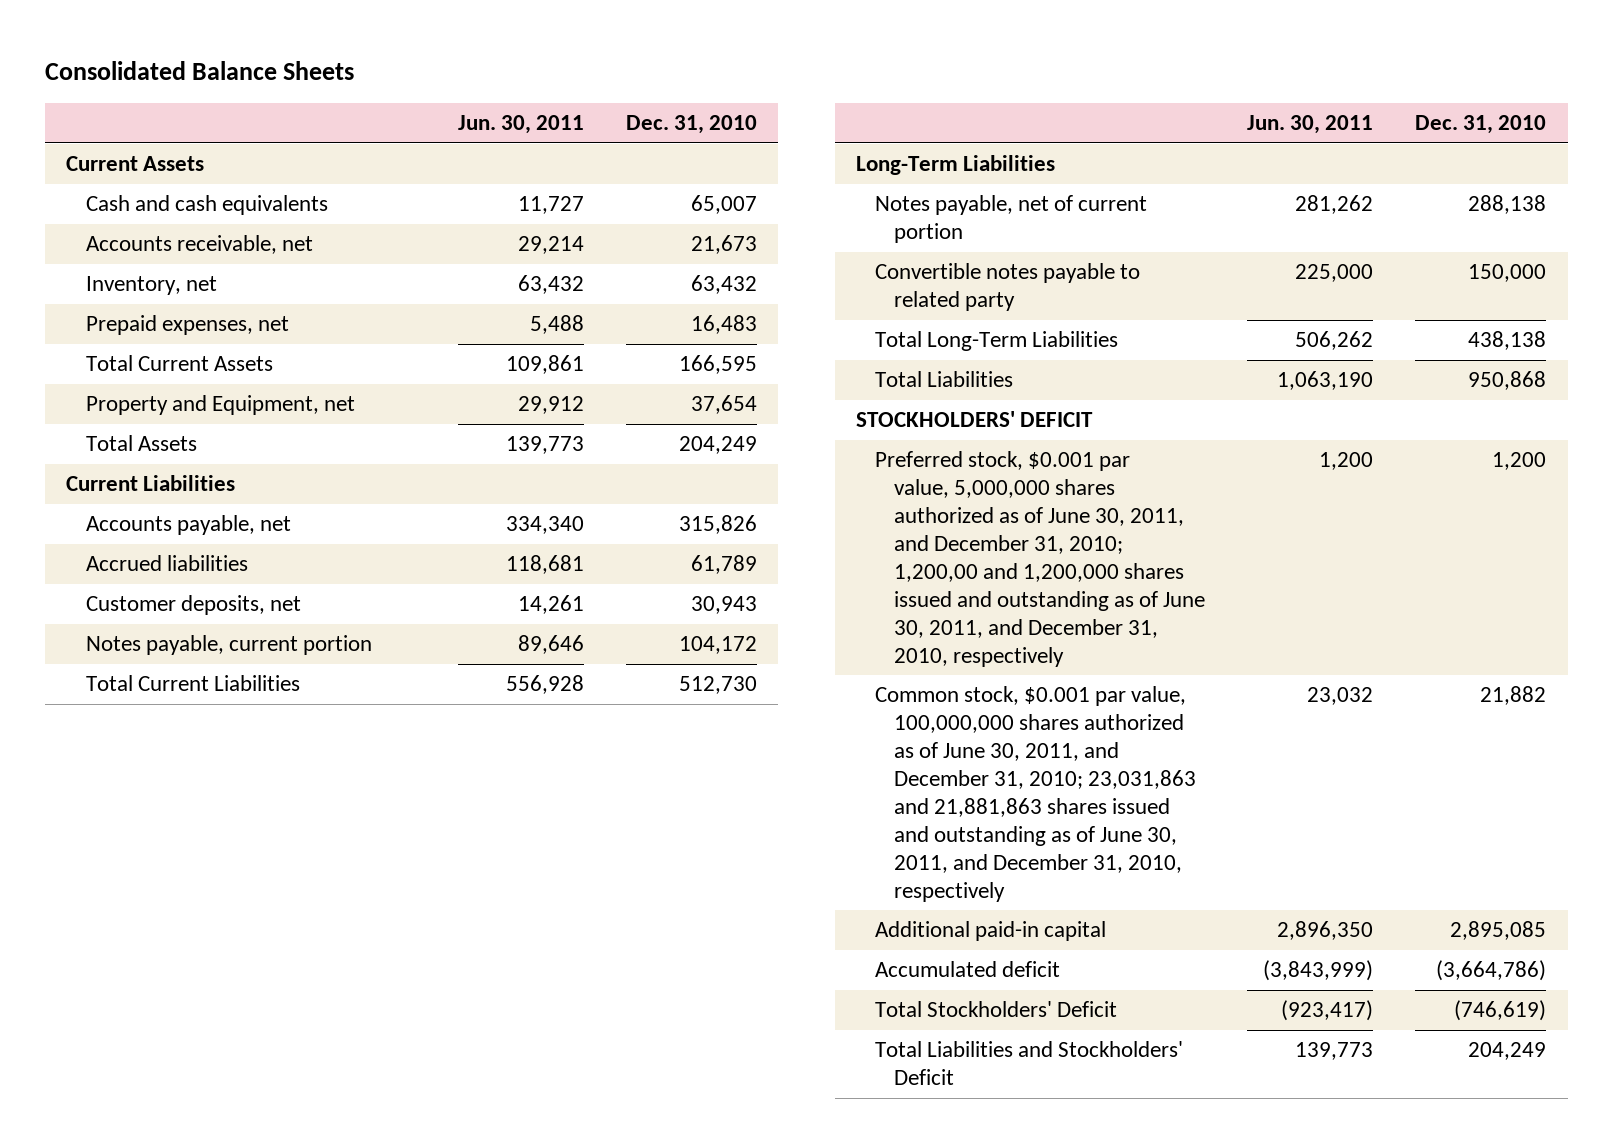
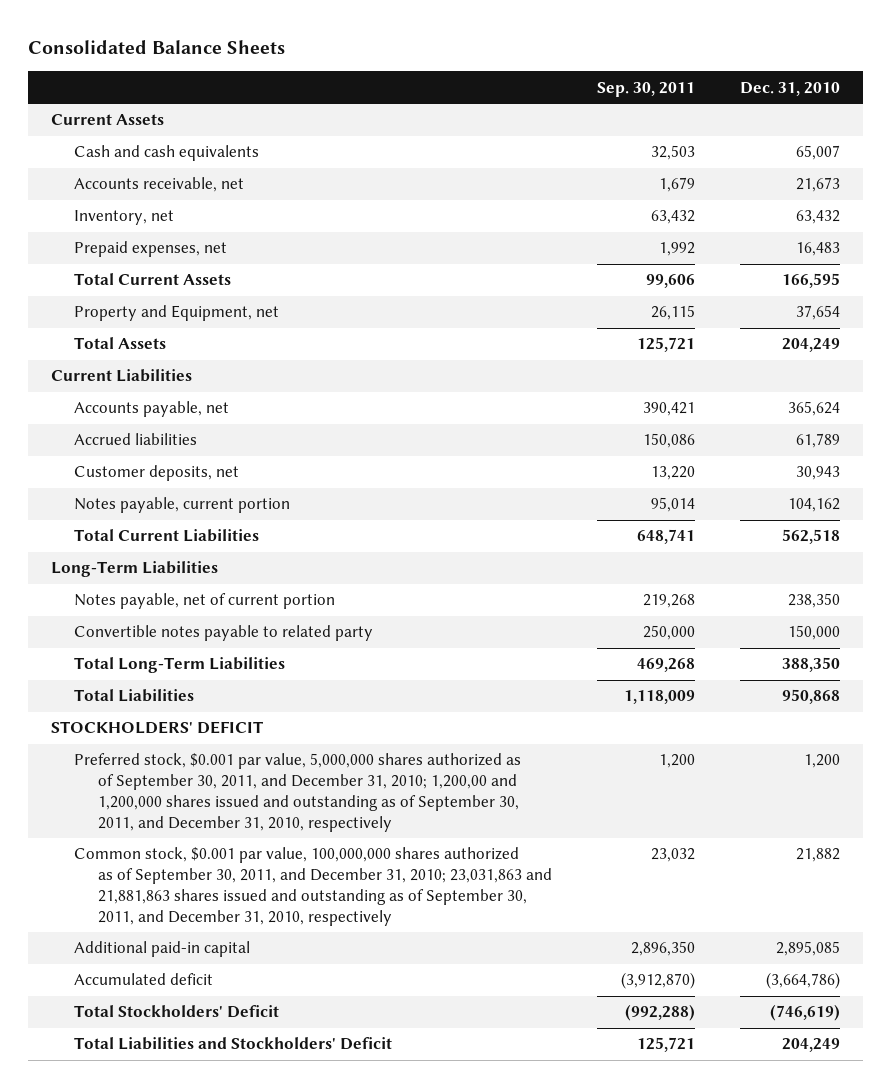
- | Jun. 30, 2011 | Dec. 31, 2010
+ | Sep. 30, 2011 | Dec. 31, 2010
- Accounts payable, net | 334,340 | 315,826
+ Accounts payable, net | 390,421 | 365,624
- Notes payable, current portion | 89,646 | 104,172
- Total Current Liabilities | 556,928 | 512,730
+ Notes payable, current portion | 95,014 | 104,162
+ Total Current Liabilities | 648,741 | 562,518
- Notes payable, net of current portion | 281,262 | 288,138
+ Notes payable, net of current portion | 219,268 | 238,350
- Total Long-Term Liabilities | 506,262 | 438,138
+ Total Long-Term Liabilities | 469,268 | 388,350
- Preferred stock, $0.001 par value, 5,000,000 shares authorized as of June 30, 2011, and December 31, 2010; 1,200,00 and 1,200,000 shares issued and outstanding as of June 30, 2011, and December 31, 2010, respectively | 1,200 | 1,200
- Common stock, $0.001 par value, 100,000,000 shares authorized as of June 30, 2011, and December 31, 2010; 23,031,863 and 21,881,863 shares issued and outstanding as of June 30, 2011, and December 31, 2010, respectively | 23,032 | 21,882
+ Preferred stock, $0.001 par value, 5,000,000 shares authorized as of September 30, 2011, and December 31, 2010; 1,200,00 and 1,200,000 shares issued and outstanding as of September 30, 2011, and December 31, 2010, respectively | 1,200 | 1,200
+ Common stock, $0.001 par value, 100,000,000 shares authorized as of September 30, 2011, and December 31, 2010; 23,031,863 and 21,881,863 shares issued and outstanding as of September 30, 2011, and December 31, 2010, respectively | 23,032 | 21,882

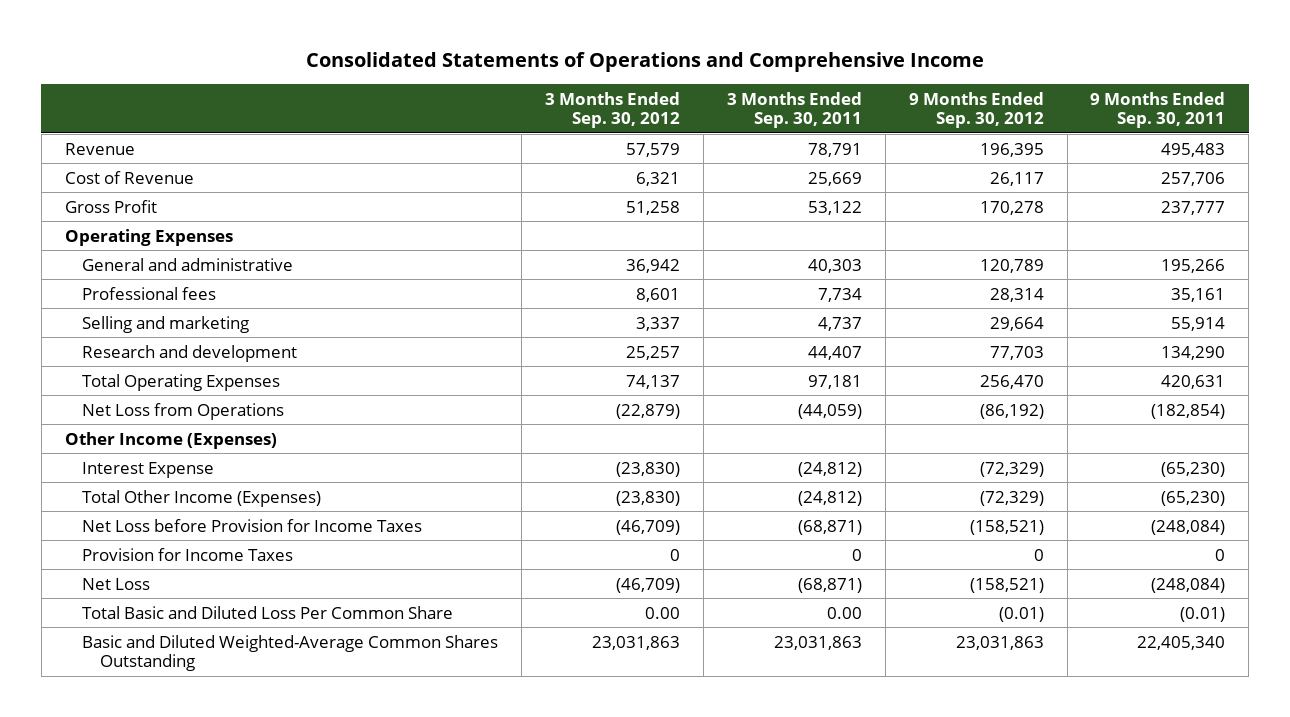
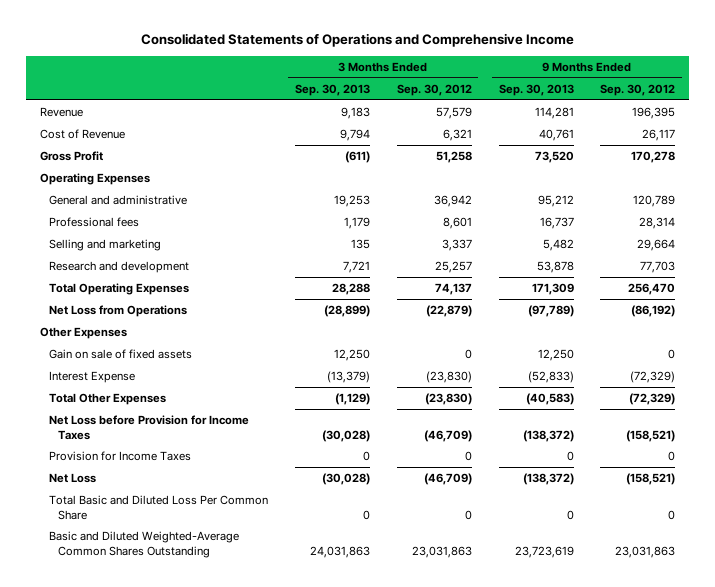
- | 3 Months Ended Sep. 30, 2012 | 3 Months Ended Sep. 30, 2011 | 9 Months Ended Sep. 30, 2012 | 9 Months Ended Sep. 30, 2011
+ | 3 Months Ended Sep. 30, 2013 | 3 Months Ended Sep. 30, 2012 | 9 Months Ended Sep. 30, 2013 | 9 Months Ended Sep. 30, 2012
- Other Income (Expenses)
+ Other Expenses
+ Gain on sale of fixed assets | 12,250 | 0 | 12,250 | 0
- Total Other Income (Expenses) | (23,830) | (24,812) | (72,329) | (65,230)
+ Total Other Expenses | (1,129) | (23,830) | (40,583) | (72,329)
- Total Basic and Diluted Loss Per Common Share | 0.00 | 0.00 | (0.01) | (0.01)
+ Total Basic and Diluted Loss Per Common Share | 0 | 0 | 0 | 0

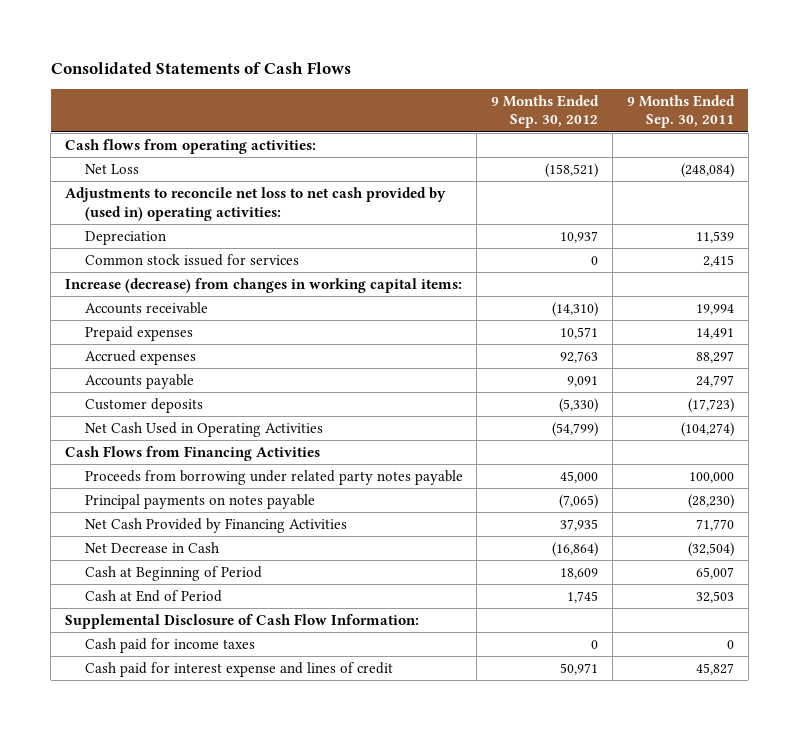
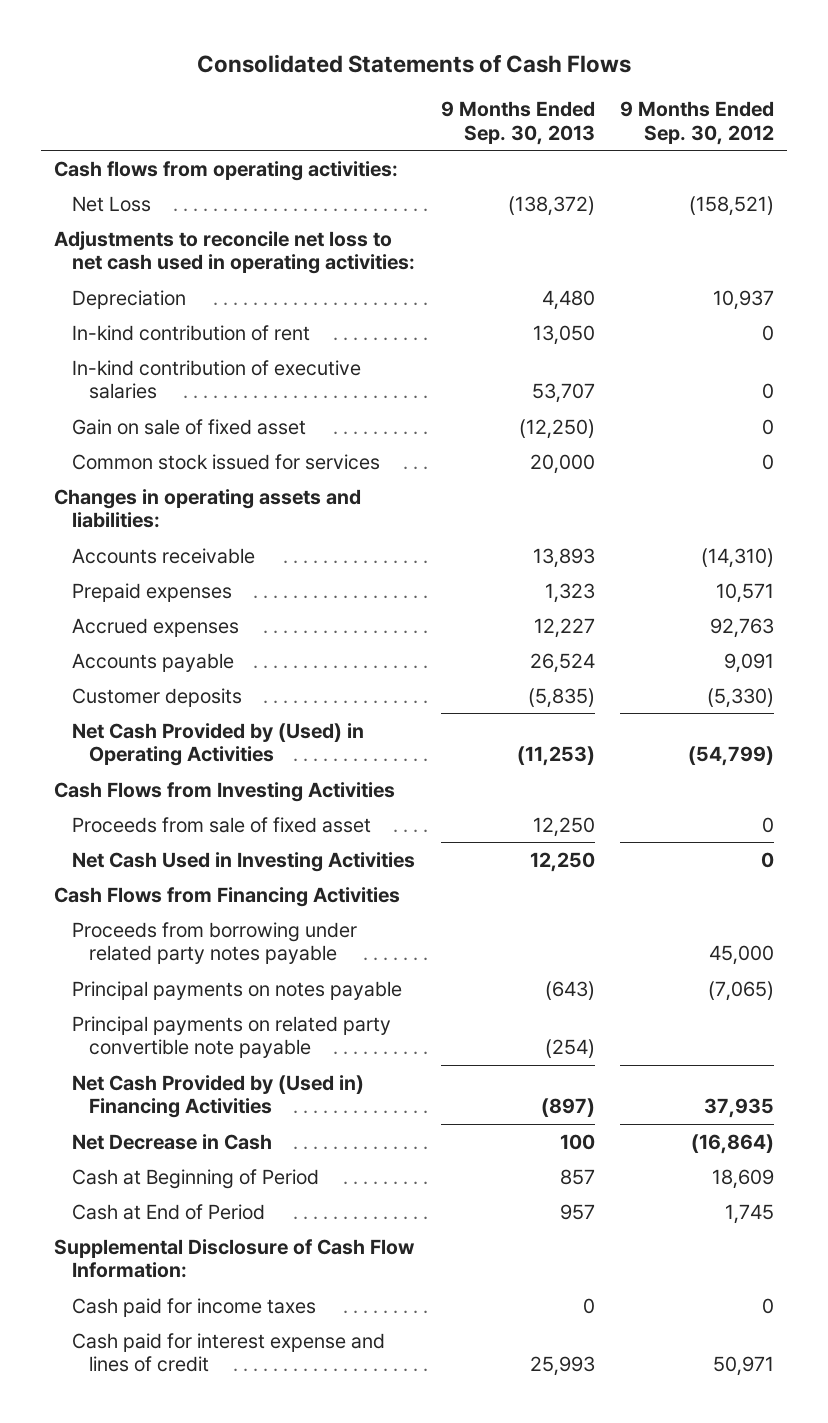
- | 9 Months Ended Sep. 30, 2012 | 9 Months Ended Sep. 30, 2011
+ | 9 Months Ended Sep. 30, 2013 | 9 Months Ended Sep. 30, 2012
- Adjustments to reconcile net loss to net cash provided by (used in) operating activities:
+ Adjustments to reconcile net loss to net cash used in operating activities:
+ In-kind contribution of rent | 13,050 | 0
+ In-kind contribution of executive salaries | 53,707 | 0
+ Gain on sale of fixed asset | (12,250) | 0
- Increase (decrease) from changes in working capital items:
+ Changes in operating assets and liabilities:
- Net Cash Used in Operating Activities | (54,799) | (104,274)
+ Net Cash Provided by (Used) in Operating Activities | (11,253) | (54,799)
+ Cash Flows from Investing Activities
+ Proceeds from sale of fixed asset | 12,250 | 0
+ Net Cash Used in Investing Activities | 12,250 | 0
- Net Cash Provided by Financing Activities | 37,935 | 71,770
+ Principal payments on related party convertible note payable | (254) |
+ Net Cash Provided by (Used in) Financing Activities | (897) | 37,935

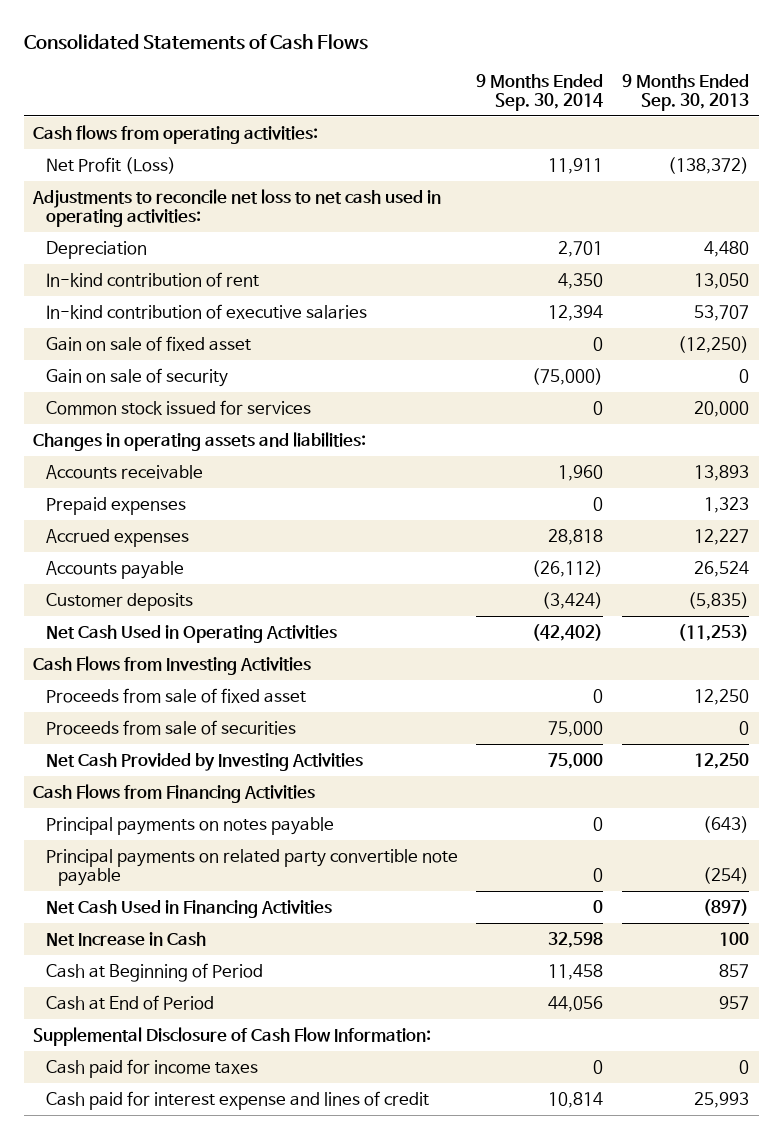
- | 9 Months Ended Sep. 30, 2013 | 9 Months Ended Sep. 30, 2012
+ | 9 Months Ended Sep. 30, 2014 | 9 Months Ended Sep. 30, 2013
- Net Loss | (138,372) | (158,521)
+ Net Profit (Loss) | 11,911 | (138,372)
+ Gain on sale of security | (75,000) | 0
- Net Cash Provided by (Used) in Operating Activities | (11,253) | (54,799)
+ Net Cash Used in Operating Activities | (42,402) | (11,253)
- Net Cash Used in Investing Activities | 12,250 | 0
+ Proceeds from sale of securities | 75,000 | 0
+ Net Cash Provided by Investing Activities | 75,000 | 12,250
- Proceeds from borrowing under related party notes payable | | 45,000
- Net Cash Provided by (Used in) Financing Activities | (897) | 37,935
- Net Decrease in Cash | 100 | (16,864)
+ Net Cash Used in Financing Activities | 0 | (897)
+ Net Increase in Cash | 32,598 | 100

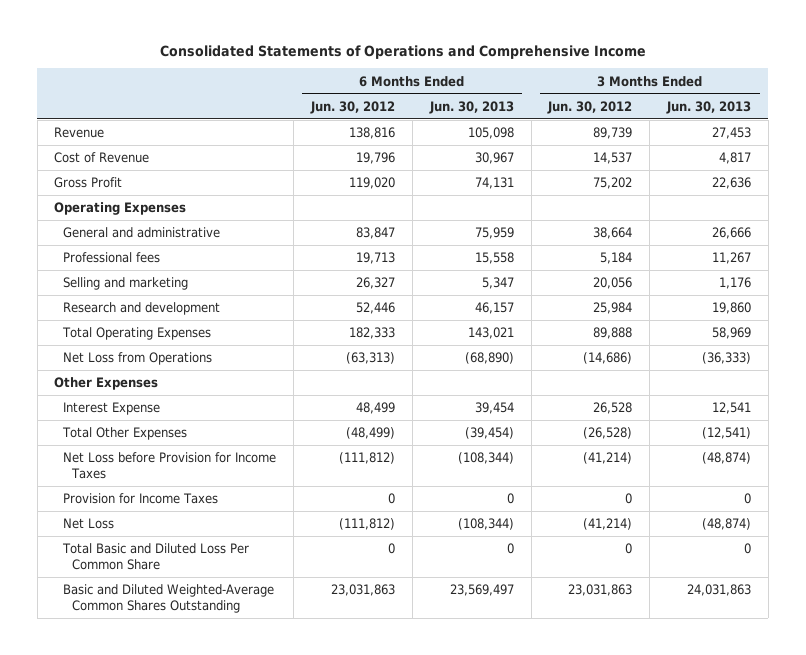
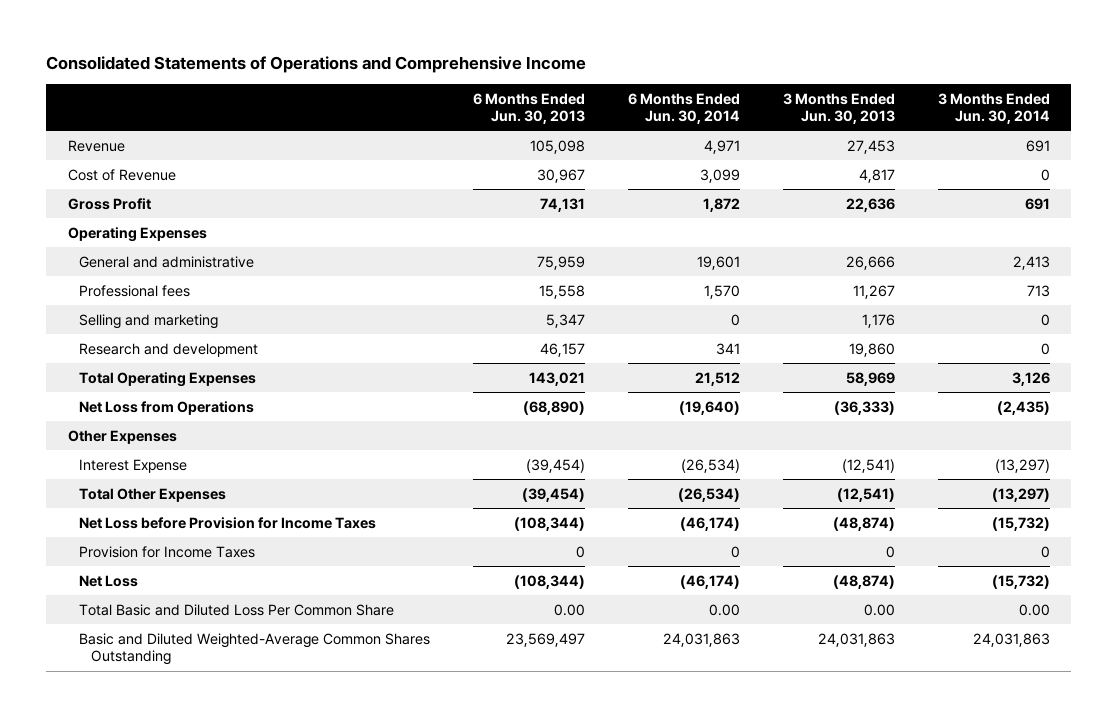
- | 6 Months Ended Jun. 30, 2012 | 6 Months Ended Jun. 30, 2013 | 3 Months Ended Jun. 30, 2012 | 3 Months Ended Jun. 30, 2013
+ | 6 Months Ended Jun. 30, 2013 | 6 Months Ended Jun. 30, 2014 | 3 Months Ended Jun. 30, 2013 | 3 Months Ended Jun. 30, 2014
- Interest Expense | 48,499 | 39,454 | 26,528 | 12,541
+ Interest Expense | (39,454) | (26,534) | (12,541) | (13,297)
- Total Basic and Diluted Loss Per Common Share | 0 | 0 | 0 | 0
+ Total Basic and Diluted Loss Per Common Share | 0.00 | 0.00 | 0.00 | 0.00

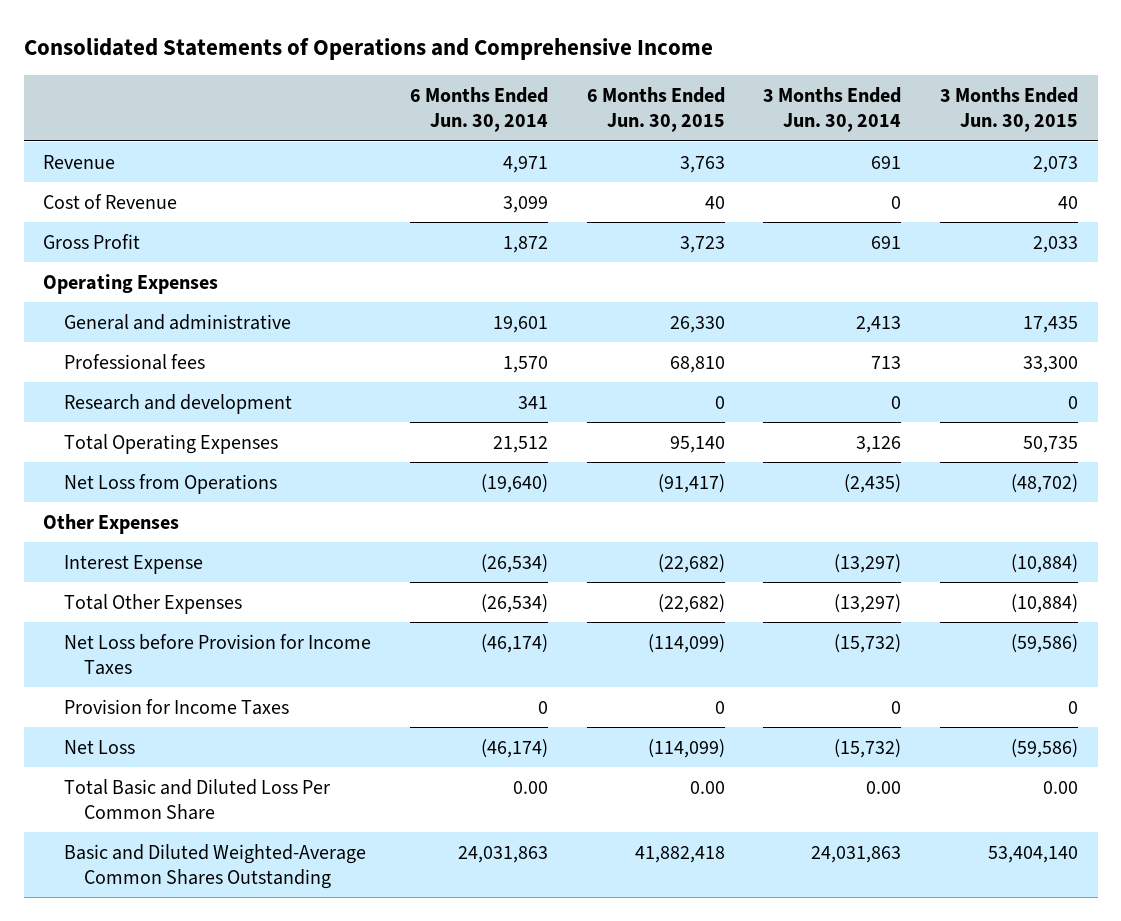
- | 6 Months Ended Jun. 30, 2013 | 6 Months Ended Jun. 30, 2014 | 3 Months Ended Jun. 30, 2013 | 3 Months Ended Jun. 30, 2014
+ | 6 Months Ended Jun. 30, 2014 | 6 Months Ended Jun. 30, 2015 | 3 Months Ended Jun. 30, 2014 | 3 Months Ended Jun. 30, 2015
- Selling and marketing | 5,347 | 0 | 1,176 | 0

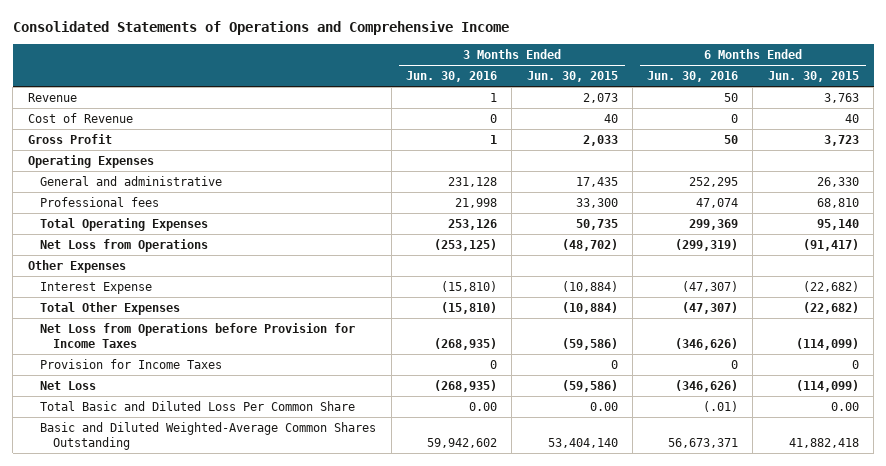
- | 6 Months Ended Jun. 30, 2014 | 6 Months Ended Jun. 30, 2015 | 3 Months Ended Jun. 30, 2014 | 3 Months Ended Jun. 30, 2015
+ | 3 Months Ended Jun. 30, 2016 | 3 Months Ended Jun. 30, 2015 | 6 Months Ended Jun. 30, 2016 | 6 Months Ended Jun. 30, 2015
- Research and development | 341 | 0 | 0 | 0
- Net Loss before Provision for Income Taxes | (46,174) | (114,099) | (15,732) | (59,586)
+ Net Loss from Operations before Provision for Income Taxes | (268,935) | (59,586) | (346,626) | (114,099)

